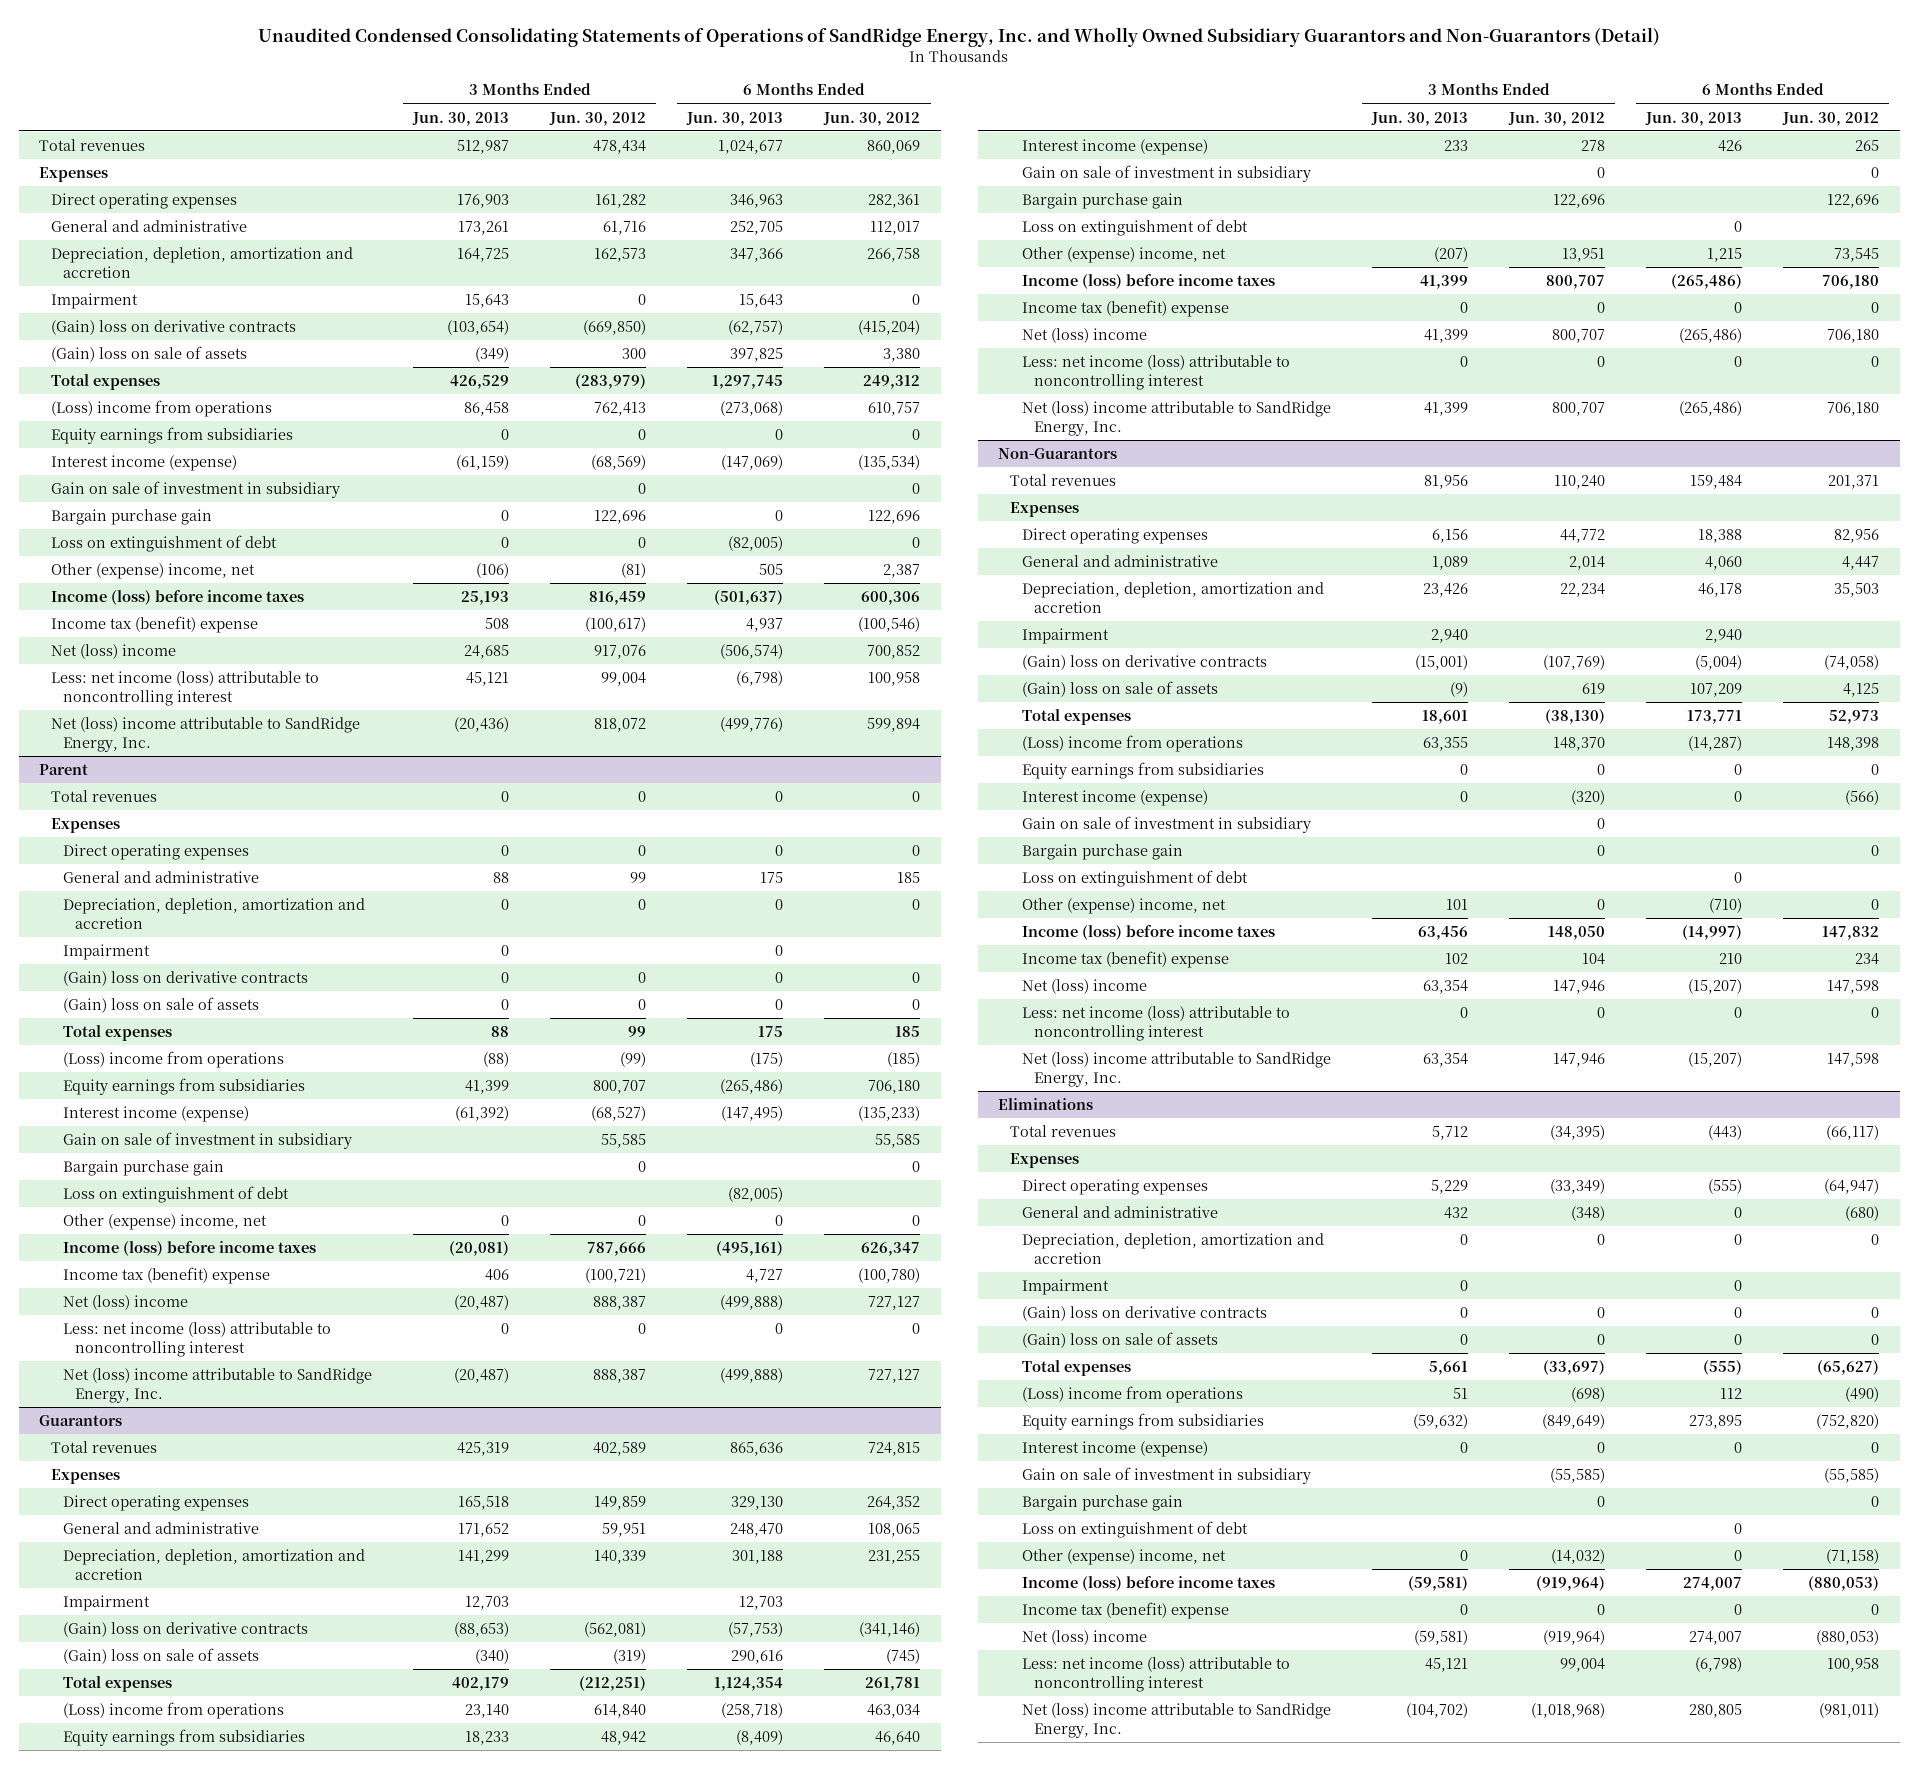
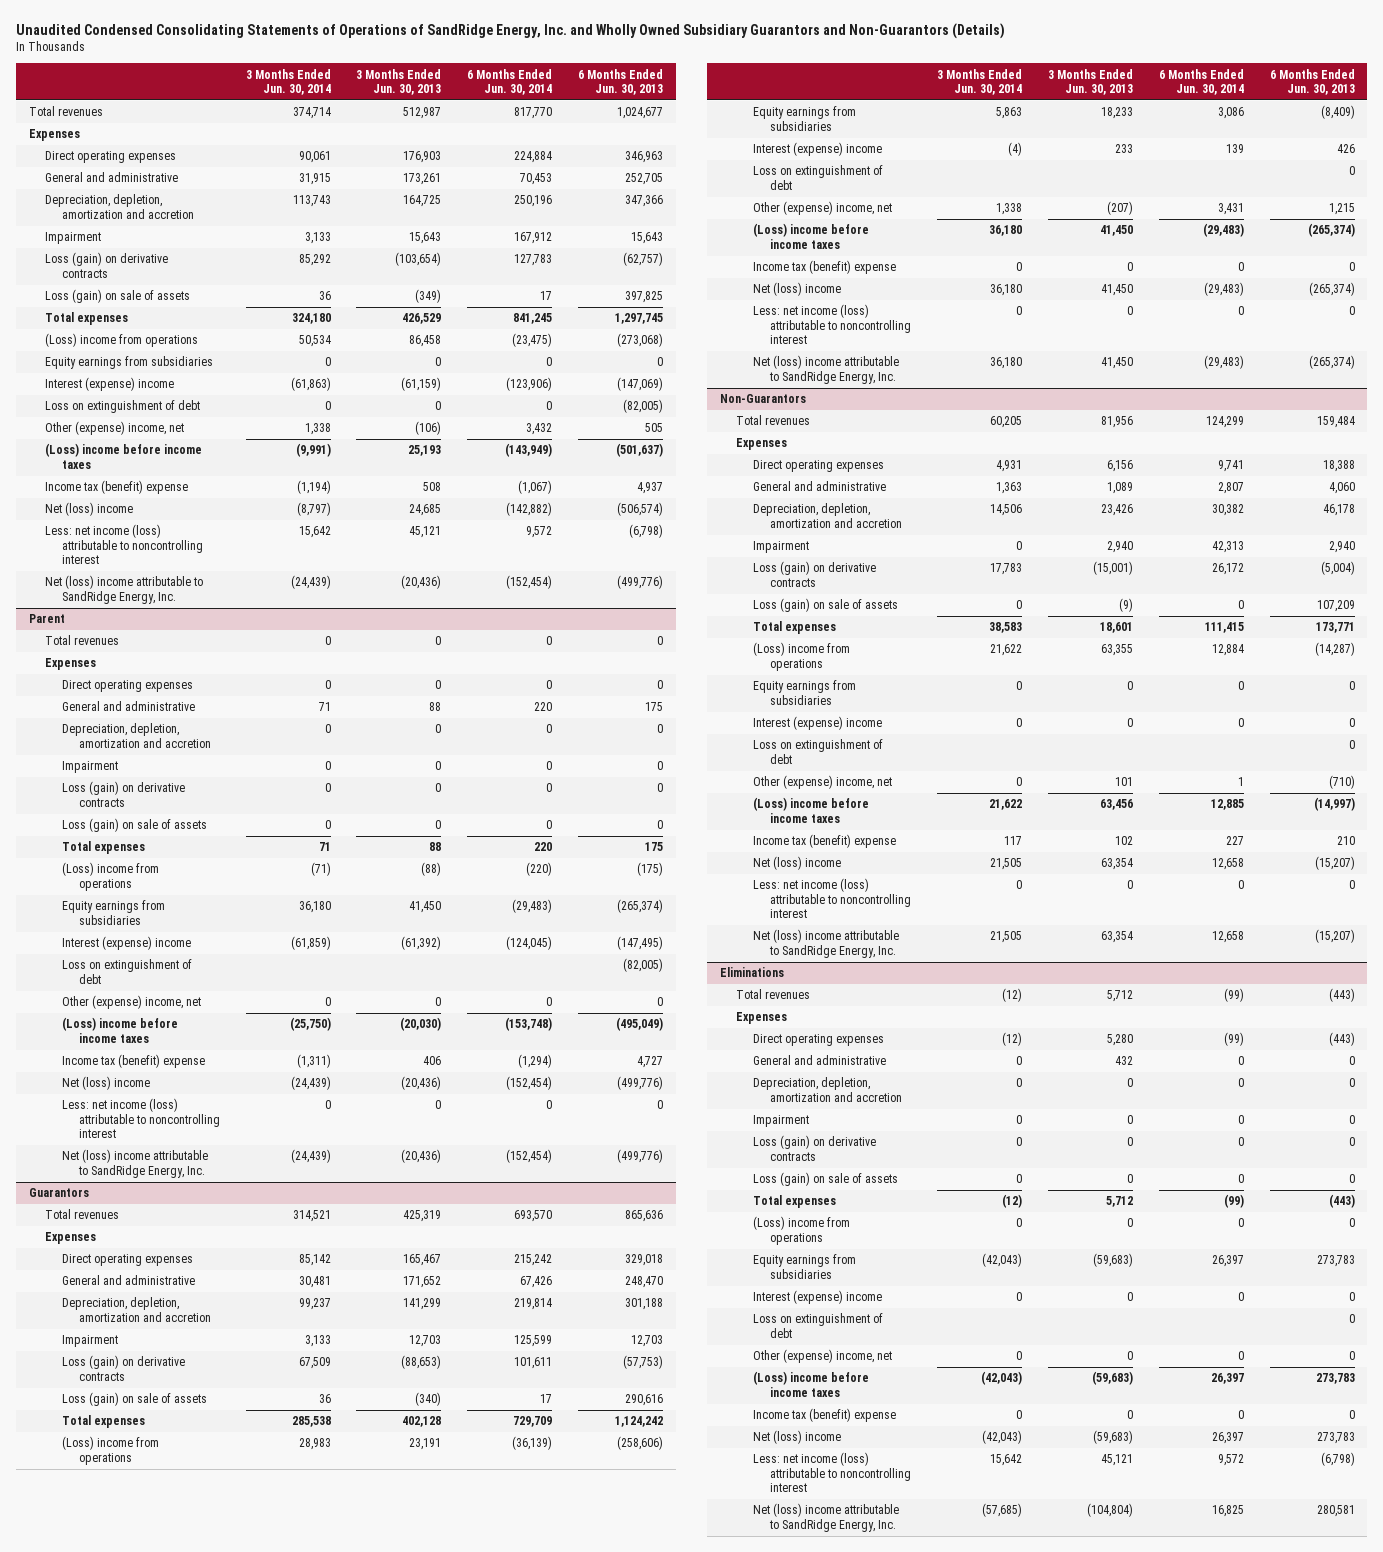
- Unaudited Condensed Consolidating Statements of Operations of SandRidge Energy, Inc. and Wholly Owned Subsidiary Guarantors and Non-Guarantors (Detail)
+ Unaudited Condensed Consolidating Statements of Operations of SandRidge Energy, Inc. and Wholly Owned Subsidiary Guarantors and Non-Guarantors (Details)
- | 3 Months Ended Jun. 30, 2013 | 3 Months Ended Jun. 30, 2012 | 6 Months Ended Jun. 30, 2013 | 6 Months Ended Jun. 30, 2012
+ | 3 Months Ended Jun. 30, 2014 | 3 Months Ended Jun. 30, 2013 | 6 Months Ended Jun. 30, 2014 | 6 Months Ended Jun. 30, 2013
- (Gain) loss on derivative contracts | (103,654) | (669,850) | (62,757) | (415,204)
- (Gain) loss on sale of assets | (349) | 300 | 397,825 | 3,380
+ Loss (gain) on derivative contracts | 85,292 | (103,654) | 127,783 | (62,757)
+ Loss (gain) on sale of assets | 36 | (349) | 17 | 397,825
- Interest income (expense) | (61,159) | (68,569) | (147,069) | (135,534)
- Gain on sale of investment in subsidiary | | 0 | | 0
- Bargain purchase gain | 0 | 122,696 | 0 | 122,696
+ Interest (expense) income | (61,863) | (61,159) | (123,906) | (147,069)
- Income (loss) before income taxes | 25,193 | 816,459 | (501,637) | 600,306
+ (Loss) income before income taxes | (9,991) | 25,193 | (143,949) | (501,637)
@ Parent
- (Gain) loss on derivative contracts | 0 | 0 | 0 | 0
- (Gain) loss on sale of assets | 0 | 0 | 0 | 0
+ Loss (gain) on derivative contracts | 0 | 0 | 0 | 0
+ Loss (gain) on sale of assets | 0 | 0 | 0 | 0
- Equity earnings from subsidiaries | 41,399 | 800,707 | (265,486) | 706,180
- Interest income (expense) | (61,392) | (68,527) | (147,495) | (135,233)
- Gain on sale of investment in subsidiary | | 55,585 | | 55,585
- Bargain purchase gain | | 0 | | 0
+ Equity earnings from subsidiaries | 36,180 | 41,450 | (29,483) | (265,374)
+ Interest (expense) income | (61,859) | (61,392) | (124,045) | (147,495)
- Income (loss) before income taxes | (20,081) | 787,666 | (495,161) | 626,347
+ (Loss) income before income taxes | (25,750) | (20,030) | (153,748) | (495,049)
- Net (loss) income | (20,487) | 888,387 | (499,888) | 727,127
+ Net (loss) income | (24,439) | (20,436) | (152,454) | (499,776)
- Net (loss) income attributable to SandRidge Energy, Inc. | (20,487) | 888,387 | (499,888) | 727,127
+ Net (loss) income attributable to SandRidge Energy, Inc. | (24,439) | (20,436) | (152,454) | (499,776)
@ Guarantors
- Direct operating expenses | 165,518 | 149,859 | 329,130 | 264,352
+ Direct operating expenses | 85,142 | 165,467 | 215,242 | 329,018
- (Gain) loss on derivative contracts | (88,653) | (562,081) | (57,753) | (341,146)
- (Gain) loss on sale of assets | (340) | (319) | 290,616 | (745)
- Total expenses | 402,179 | (212,251) | 1,124,354 | 261,781
- (Loss) income from operations | 23,140 | 614,840 | (258,718) | 463,034
+ Loss (gain) on derivative contracts | 67,509 | (88,653) | 101,611 | (57,753)
+ Loss (gain) on sale of assets | 36 | (340) | 17 | 290,616
+ Total expenses | 285,538 | 402,128 | 729,709 | 1,124,242
+ (Loss) income from operations | 28,983 | 23,191 | (36,139) | (258,606)
- Interest income (expense) | 233 | 278 | 426 | 265
- Gain on sale of investment in subsidiary | | 0 | | 0
- Bargain purchase gain | | 122,696 | | 122,696
+ Interest (expense) income | (4) | 233 | 139 | 426
- Income (loss) before income taxes | 41,399 | 800,707 | (265,486) | 706,180
+ (Loss) income before income taxes | 36,180 | 41,450 | (29,483) | (265,374)
- Net (loss) income | 41,399 | 800,707 | (265,486) | 706,180
+ Net (loss) income | 36,180 | 41,450 | (29,483) | (265,374)
- Net (loss) income attributable to SandRidge Energy, Inc. | 41,399 | 800,707 | (265,486) | 706,180
+ Net (loss) income attributable to SandRidge Energy, Inc. | 36,180 | 41,450 | (29,483) | (265,374)
@ Non-Guarantors
- (Gain) loss on derivative contracts | (15,001) | (107,769) | (5,004) | (74,058)
- (Gain) loss on sale of assets | (9) | 619 | 107,209 | 4,125
+ Loss (gain) on derivative contracts | 17,783 | (15,001) | 26,172 | (5,004)
+ Loss (gain) on sale of assets | 0 | (9) | 0 | 107,209
- Interest income (expense) | 0 | (320) | 0 | (566)
- Gain on sale of investment in subsidiary | | 0 | |
- Bargain purchase gain | | 0 | | 0
+ Interest (expense) income | 0 | 0 | 0 | 0
- Income (loss) before income taxes | 63,456 | 148,050 | (14,997) | 147,832
+ (Loss) income before income taxes | 21,622 | 63,456 | 12,885 | (14,997)
@ Eliminations
- Direct operating expenses | 5,229 | (33,349) | (555) | (64,947)
+ Direct operating expenses | (12) | 5,280 | (99) | (443)
- (Gain) loss on derivative contracts | 0 | 0 | 0 | 0
- (Gain) loss on sale of assets | 0 | 0 | 0 | 0
- Total expenses | 5,661 | (33,697) | (555) | (65,627)
- (Loss) income from operations | 51 | (698) | 112 | (490)
- Equity earnings from subsidiaries | (59,632) | (849,649) | 273,895 | (752,820)
- Interest income (expense) | 0 | 0 | 0 | 0
- Gain on sale of investment in subsidiary | | (55,585) | | (55,585)
- Bargain purchase gain | | 0 | | 0
+ Loss (gain) on derivative contracts | 0 | 0 | 0 | 0
+ Loss (gain) on sale of assets | 0 | 0 | 0 | 0
+ Total expenses | (12) | 5,712 | (99) | (443)
+ (Loss) income from operations | 0 | 0 | 0 | 0
+ Equity earnings from subsidiaries | (42,043) | (59,683) | 26,397 | 273,783
+ Interest (expense) income | 0 | 0 | 0 | 0
- Income (loss) before income taxes | (59,581) | (919,964) | 274,007 | (880,053)
+ (Loss) income before income taxes | (42,043) | (59,683) | 26,397 | 273,783
- Net (loss) income | (59,581) | (919,964) | 274,007 | (880,053)
+ Net (loss) income | (42,043) | (59,683) | 26,397 | 273,783
- Net (loss) income attributable to SandRidge Energy, Inc. | (104,702) | (1,018,968) | 280,805 | (981,011)
+ Net (loss) income attributable to SandRidge Energy, Inc. | (57,685) | (104,804) | 16,825 | 280,581

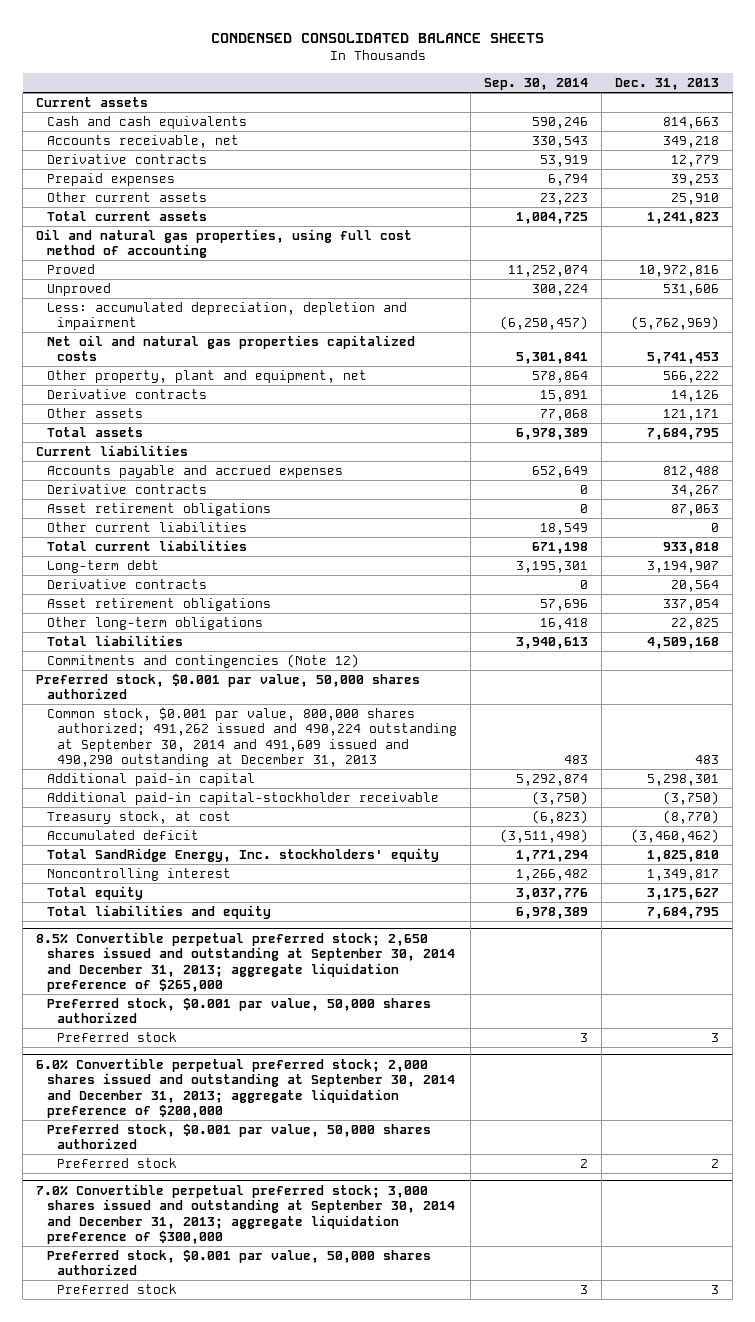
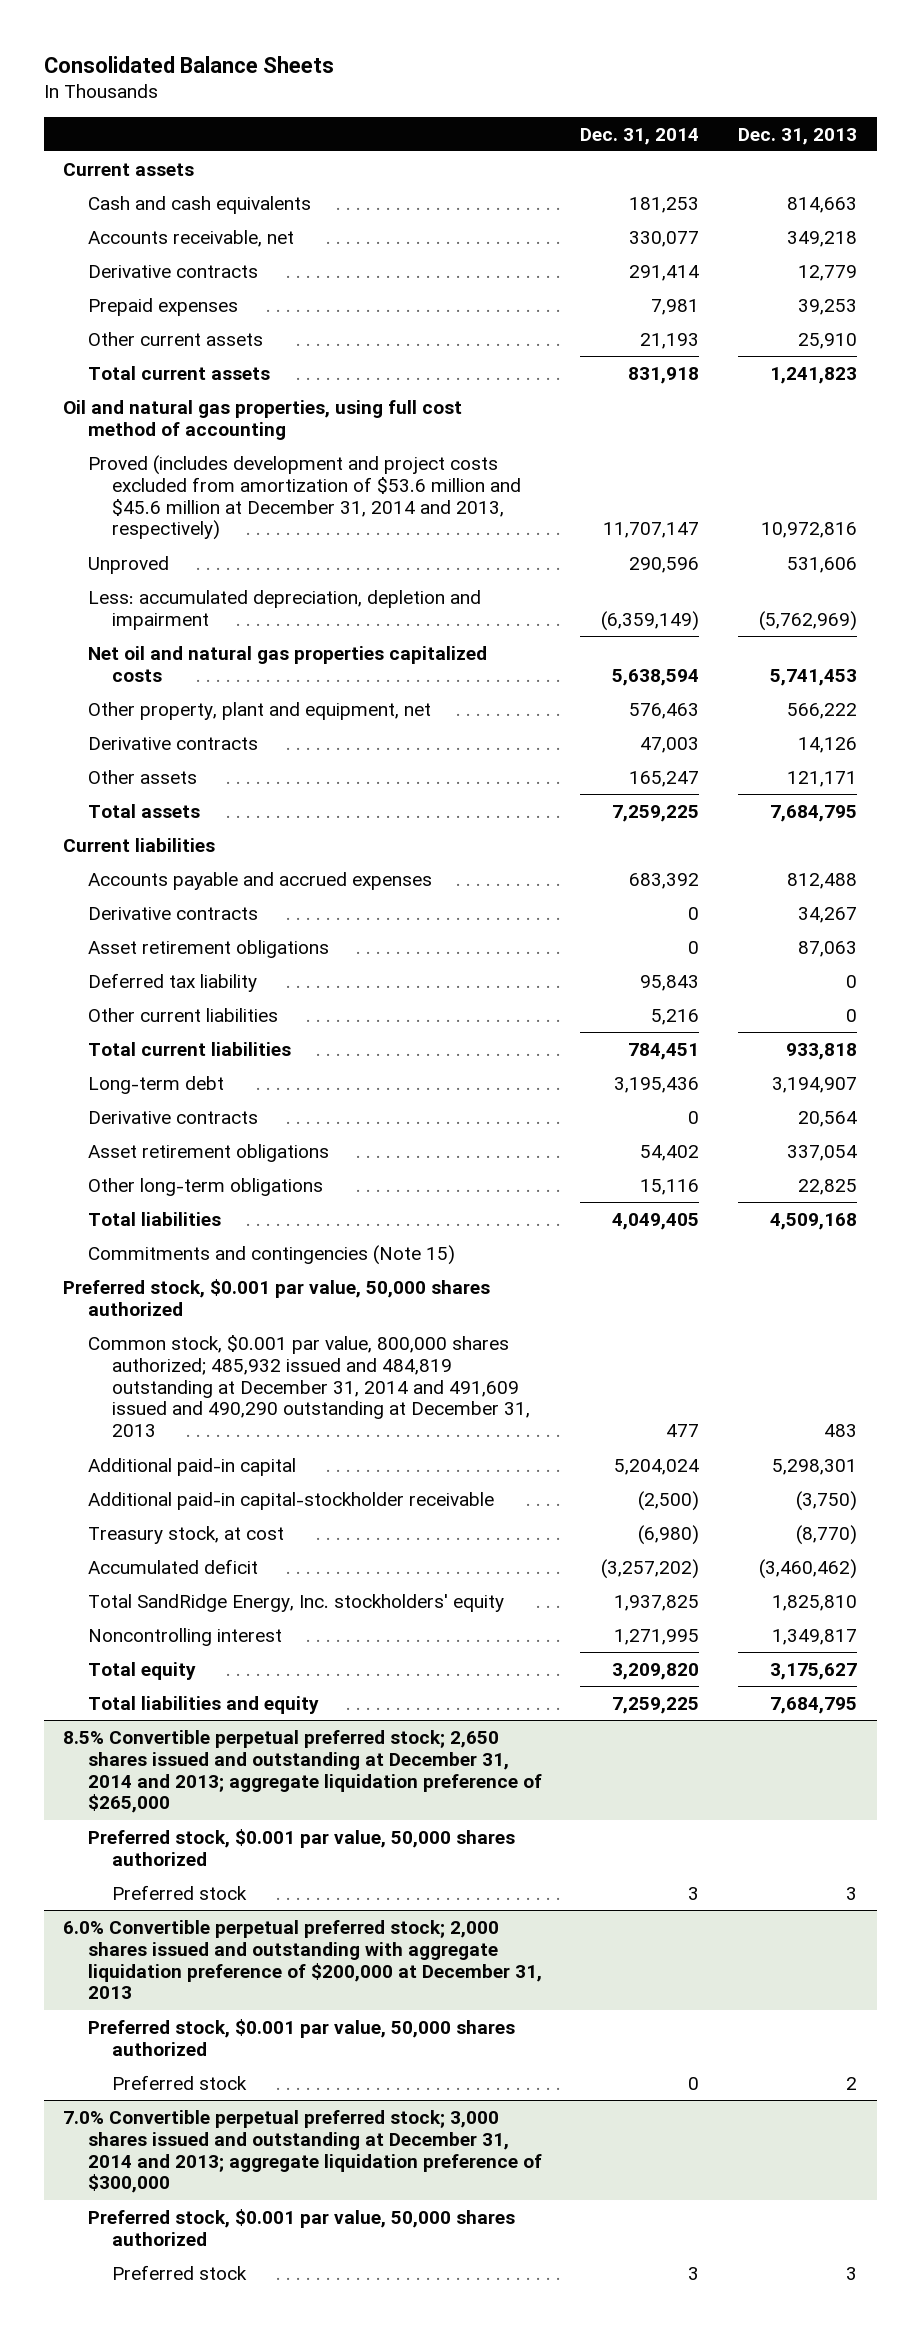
- CONDENSED CONSOLIDATED BALANCE SHEETS
+ Consolidated Balance Sheets
- | Sep. 30, 2014 | Dec. 31, 2013
+ | Dec. 31, 2014 | Dec. 31, 2013
- Proved | 11,252,074 | 10,972,816
+ Proved (includes development and project costs excluded from amortization of $53.6 million and $45.6 million at December 31, 2014 and 2013, respectively) | 11,707,147 | 10,972,816
+ Deferred tax liability | 95,843 | 0
- Commitments and contingencies (Note 12)
+ Commitments and contingencies (Note 15)
- Common stock, $0.001 par value, 800,000 shares authorized; 491,262 issued and 490,224 outstanding at September 30, 2014 and 491,609 issued and 490,290 outstanding at December 31, 2013 | 483 | 483
+ Common stock, $0.001 par value, 800,000 shares authorized; 485,932 issued and 484,819 outstanding at December 31, 2014 and 491,609 issued and 490,290 outstanding at December 31, 2013 | 477 | 483
- 8.5% Convertible perpetual preferred stock; 2,650 shares issued and outstanding at September 30, 2014 and December 31, 2013; aggregate liquidation preference of $265,000
+ 8.5% Convertible perpetual preferred stock; 2,650 shares issued and outstanding at December 31, 2014 and 2013; aggregate liquidation preference of $265,000
- 6.0% Convertible perpetual preferred stock; 2,000 shares issued and outstanding at September 30, 2014 and December 31, 2013; aggregate liquidation preference of $200,000
+ 6.0% Convertible perpetual preferred stock; 2,000 shares issued and outstanding with aggregate liquidation preference of $200,000 at December 31, 2013
- 7.0% Convertible perpetual preferred stock; 3,000 shares issued and outstanding at September 30, 2014 and December 31, 2013; aggregate liquidation preference of $300,000
+ 7.0% Convertible perpetual preferred stock; 3,000 shares issued and outstanding at December 31, 2014 and 2013; aggregate liquidation preference of $300,000

